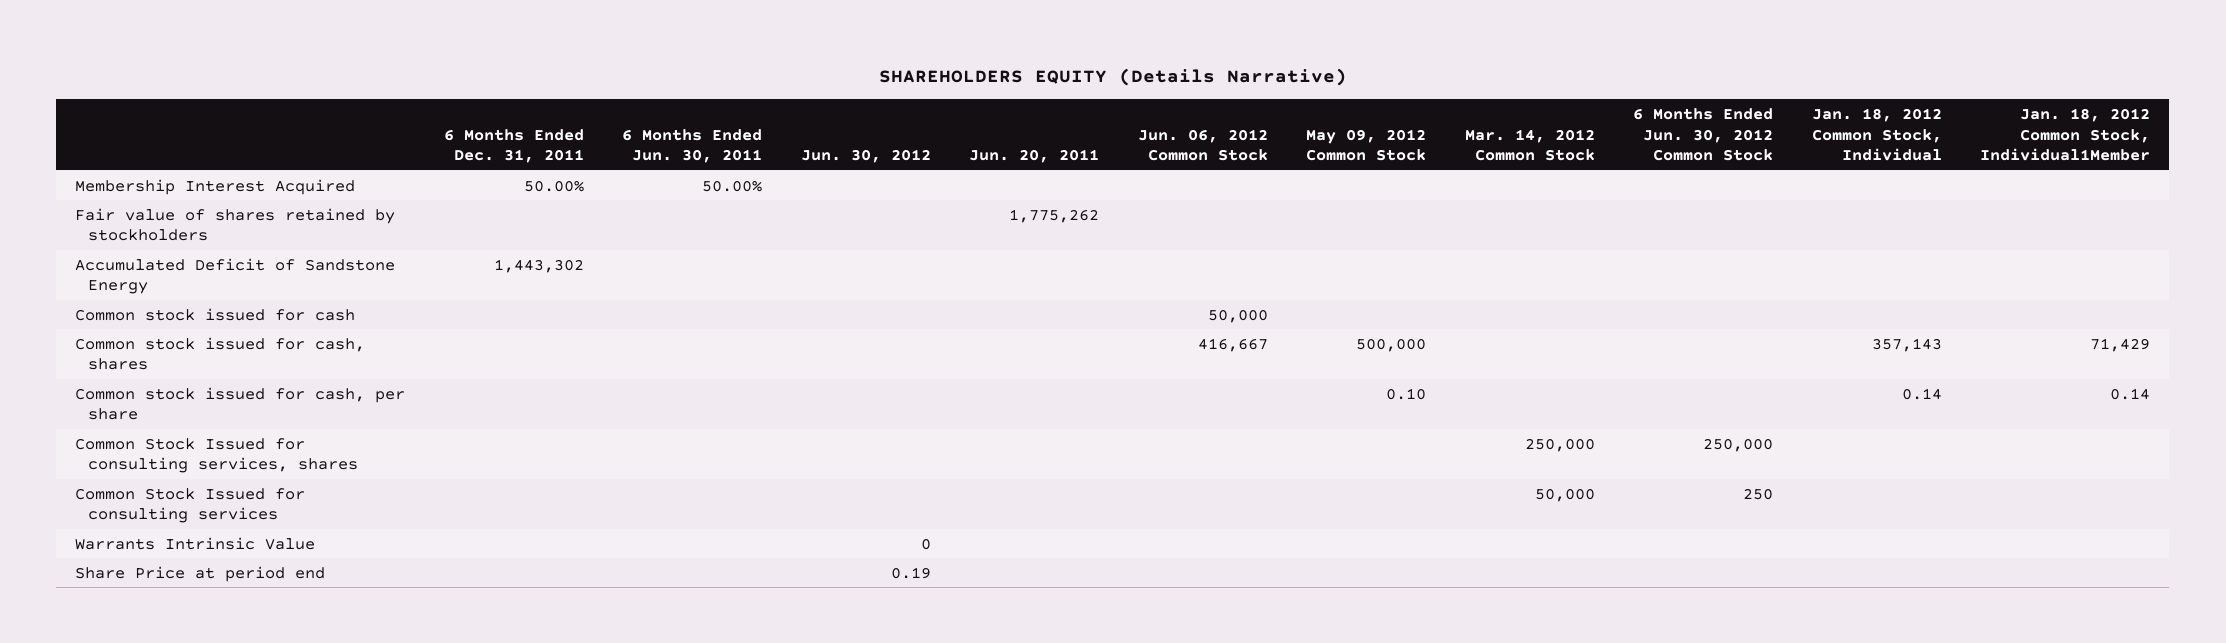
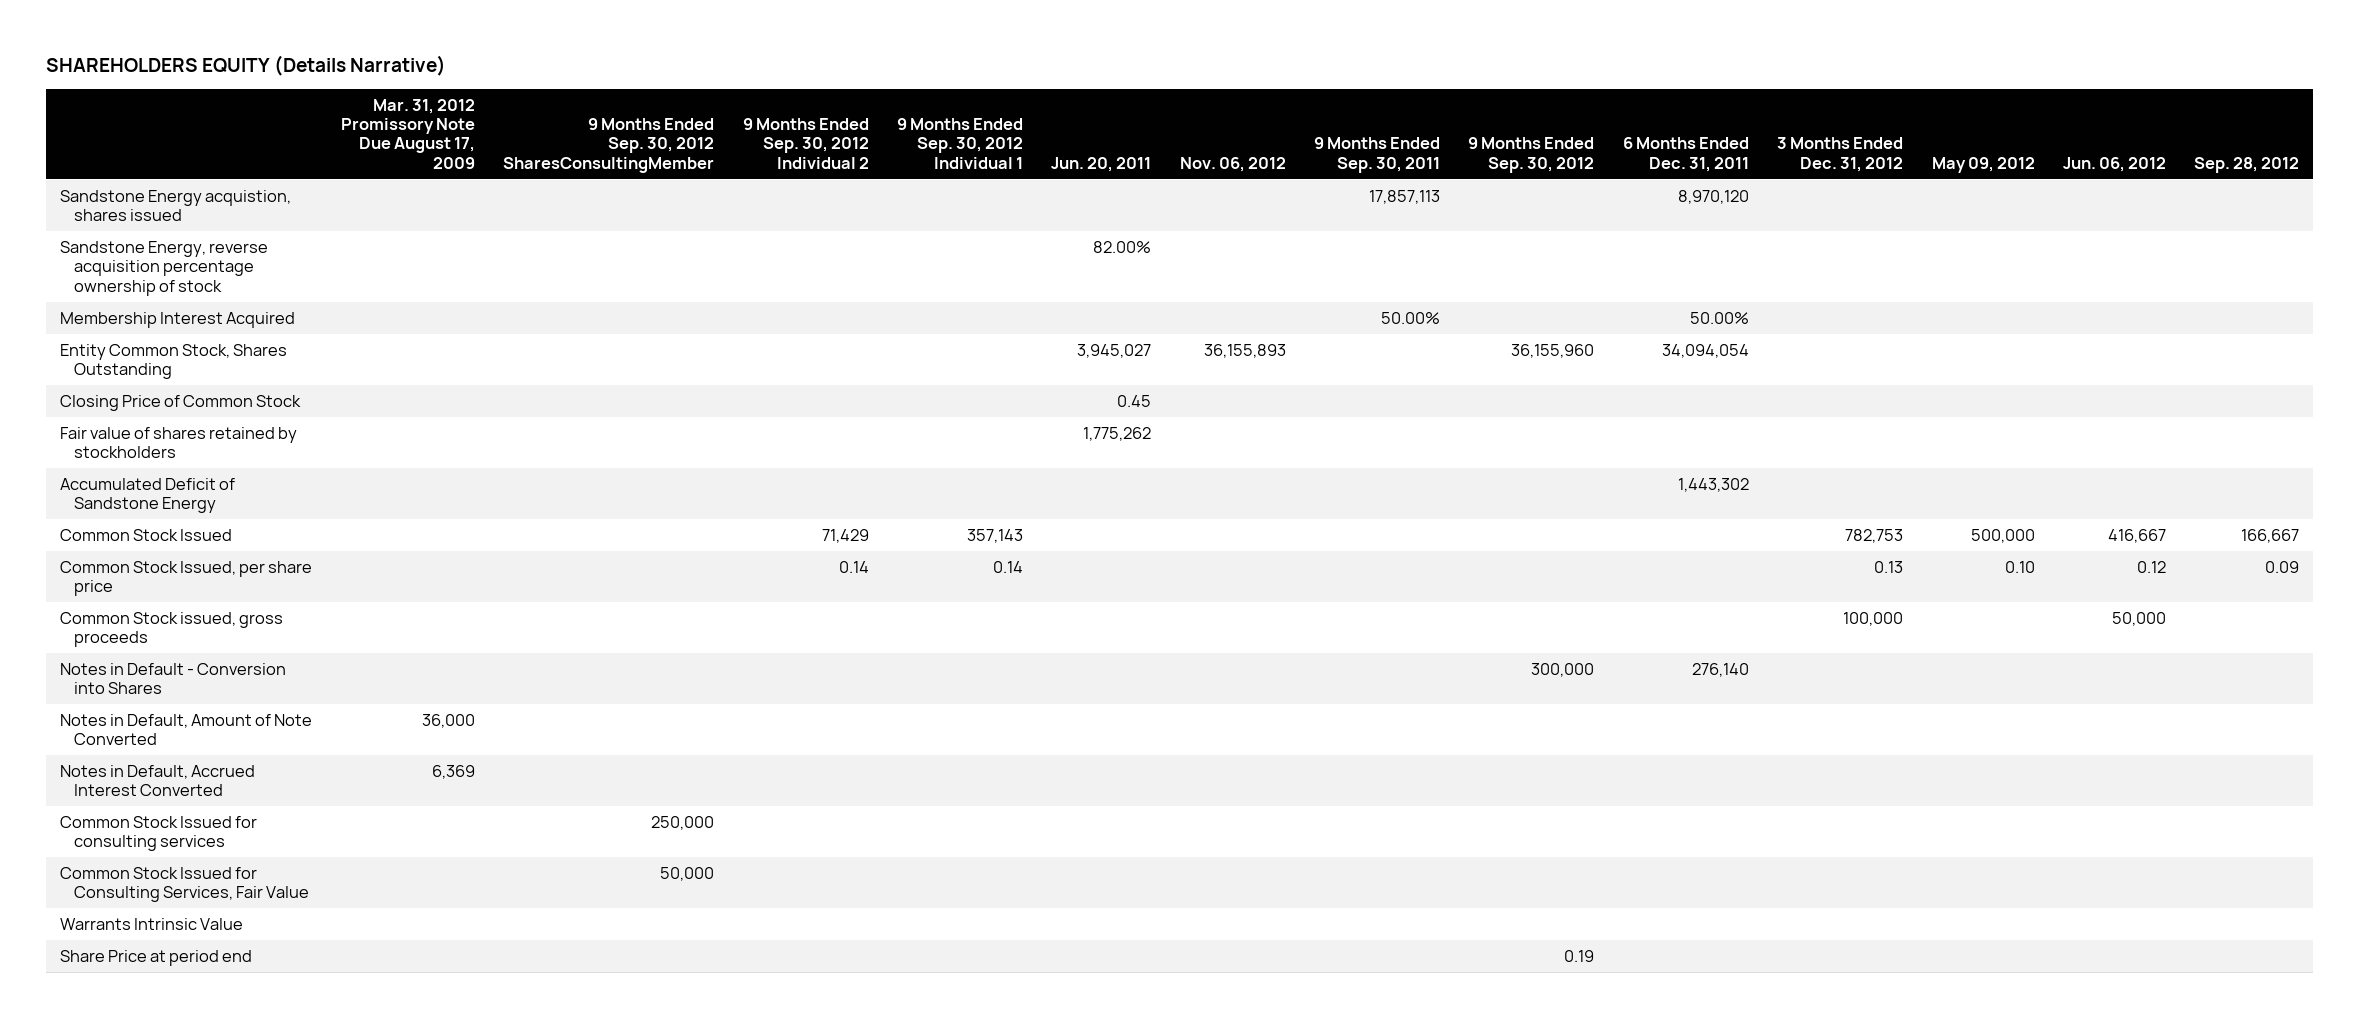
- | 6 Months Ended Dec. 31, 2011 | 6 Months Ended Jun. 30, 2011 | Jun. 30, 2012 | Jun. 20, 2011 | Jun. 06, 2012 Common Stock | May 09, 2012 Common Stock | Mar. 14, 2012 Common Stock | 6 Months Ended Jun. 30, 2012 Common Stock | Jan. 18, 2012 Common Stock, Individual | Jan. 18, 2012 Common Stock, Individual1Member
+ | Mar. 31, 2012 Promissory Note Due August 17, 2009 | 9 Months Ended Sep. 30, 2012 SharesConsultingMember | 9 Months Ended Sep. 30, 2012 Individual 2 | 9 Months Ended Sep. 30, 2012 Individual 1 | Jun. 20, 2011 | Nov. 06, 2012 | 9 Months Ended Sep. 30, 2011 | 9 Months Ended Sep. 30, 2012 | 6 Months Ended Dec. 31, 2011 | 3 Months Ended Dec. 31, 2012 | May 09, 2012 | Jun. 06, 2012 | Sep. 28, 2012
+ Sandstone Energy acquistion, shares issued | | | | | | | 17,857,113 | | 8,970,120 | | | |
+ Sandstone Energy, reverse acquisition percentage ownership of stock | | | | | 82.00% | | | | | | | |
+ Entity Common Stock, Shares Outstanding | | | | | 3,945,027 | 36,155,893 | | 36,155,960 | 34,094,054 | | | |
+ Closing Price of Common Stock | | | | | 0.45 | | | | | | | |
- Common stock issued for cash | | | | | 50,000 | | | | |
- Common stock issued for cash, shares | | | | | 416,667 | 500,000 | | | 357,143 | 71,429
- Common stock issued for cash, per share | | | | | | 0.10 | | | 0.14 | 0.14
- Common Stock Issued for consulting services, shares | | | | | | | 250,000 | 250,000 | |
+ Common Stock Issued | | | 71,429 | 357,143 | | | | | | 782,753 | 500,000 | 416,667 | 166,667
+ Common Stock Issued, per share price | | | 0.14 | 0.14 | | | | | | 0.13 | 0.10 | 0.12 | 0.09
+ Common Stock issued, gross proceeds | | | | | | | | | | 100,000 | | 50,000 |
+ Notes in Default - Conversion into Shares | | | | | | | | 300,000 | 276,140 | | | |
+ Notes in Default, Amount of Note Converted | 36,000 | | | | | | | | | | | |
+ Notes in Default, Accrued Interest Converted | 6,369 | | | | | | | | | | | |
+ Common Stock Issued for Consulting Services, Fair Value | | 50,000 | | | | | | | | | | |

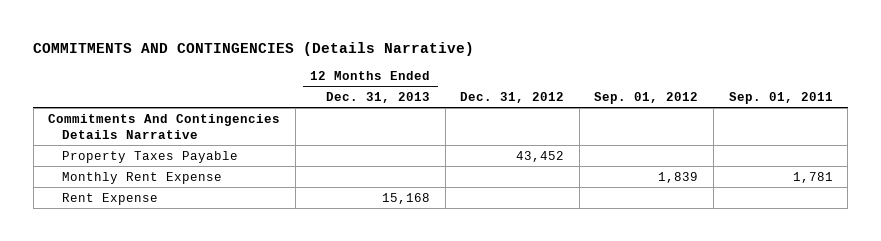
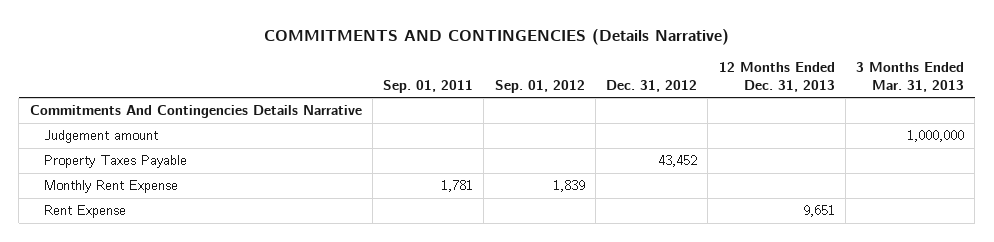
- | 12 Months Ended Dec. 31, 2013 | Dec. 31, 2012 | Sep. 01, 2012 | Sep. 01, 2011
+ | Sep. 01, 2011 | Sep. 01, 2012 | Dec. 31, 2012 | 12 Months Ended Dec. 31, 2013 | 3 Months Ended Mar. 31, 2013
+ Judgement amount | | | | | 1,000,000
- Rent Expense | 15,168 | | |
+ Rent Expense | | | | 9,651 |

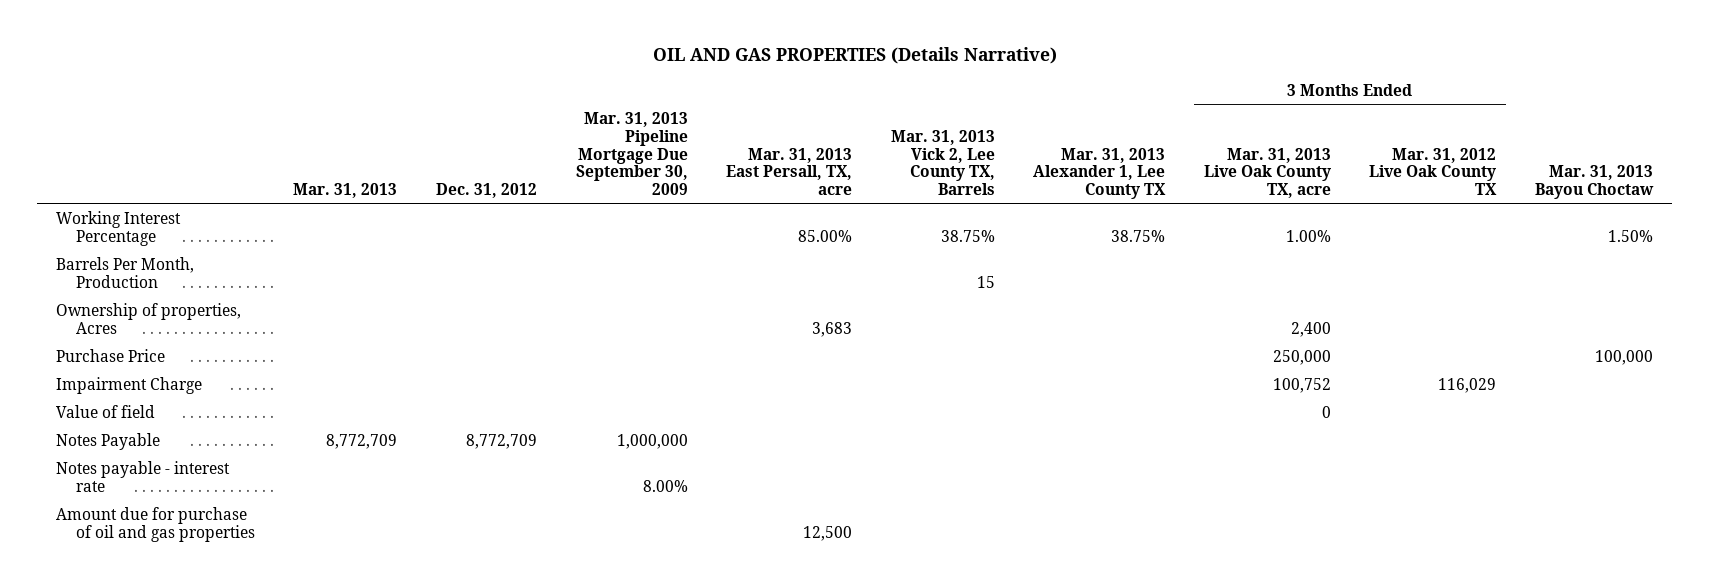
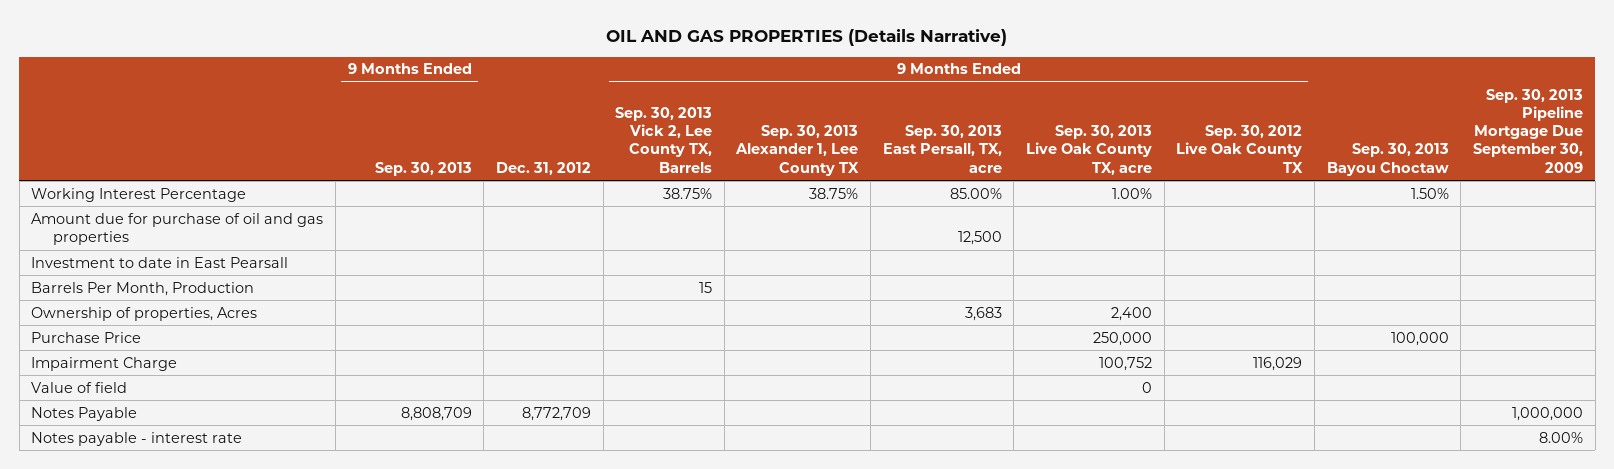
- | Mar. 31, 2013 | Dec. 31, 2012 | Mar. 31, 2013 Pipeline Mortgage Due September 30, 2009 | Mar. 31, 2013 East Persall, TX, acre | Mar. 31, 2013 Vick 2, Lee County TX, Barrels | Mar. 31, 2013 Alexander 1, Lee County TX | 3 Months Ended Mar. 31, 2013 Live Oak County TX, acre | 3 Months Ended Mar. 31, 2012 Live Oak County TX | Mar. 31, 2013 Bayou Choctaw
+ | 9 Months Ended Sep. 30, 2013 | Dec. 31, 2012 | 9 Months Ended Sep. 30, 2013 Vick 2, Lee County TX, Barrels | 9 Months Ended Sep. 30, 2013 Alexander 1, Lee County TX | 9 Months Ended Sep. 30, 2013 East Persall, TX, acre | 9 Months Ended Sep. 30, 2013 Live Oak County TX, acre | 9 Months Ended Sep. 30, 2012 Live Oak County TX | Sep. 30, 2013 Bayou Choctaw | Sep. 30, 2013 Pipeline Mortgage Due September 30, 2009
moved up: Amount due for purchase of oil and gas properties | | | | | 12,500 | | | |
+ Investment to date in East Pearsall

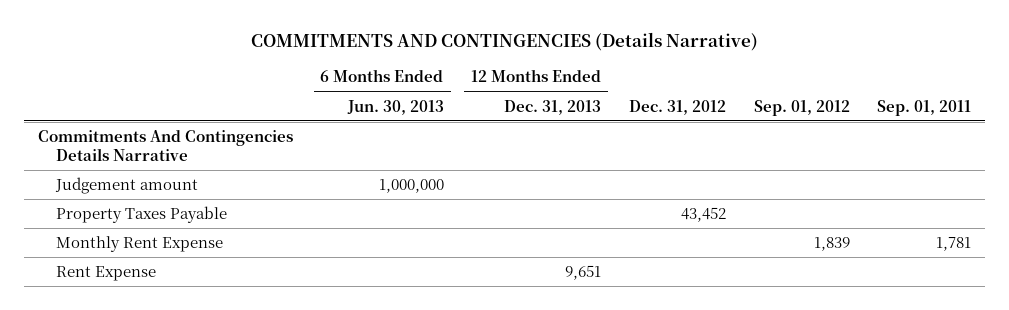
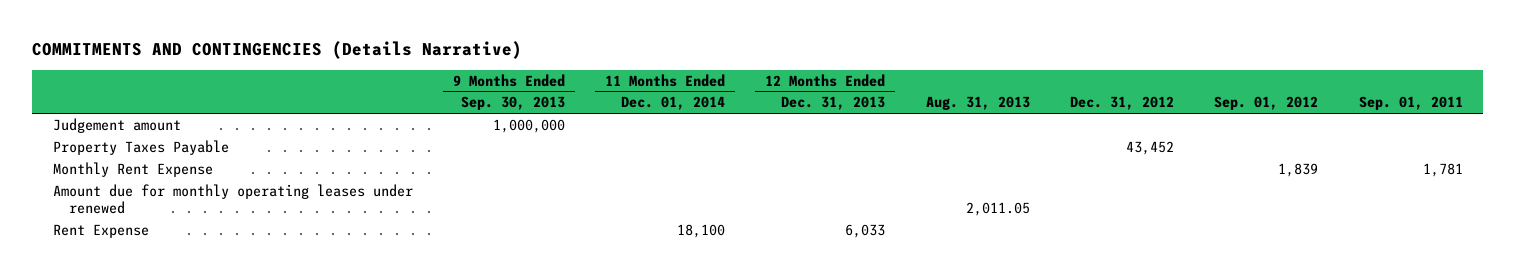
- | 6 Months Ended Jun. 30, 2013 | 12 Months Ended Dec. 31, 2013 | Dec. 31, 2012 | Sep. 01, 2012 | Sep. 01, 2011
+ | 9 Months Ended Sep. 30, 2013 | 11 Months Ended Dec. 01, 2014 | 12 Months Ended Dec. 31, 2013 | Aug. 31, 2013 | Dec. 31, 2012 | Sep. 01, 2012 | Sep. 01, 2011
- Commitments And Contingencies Details Narrative
- Rent Expense | | 9,651 | | |
+ Amount due for monthly operating leases under renewed | | | | 2,011.05 | | |
+ Rent Expense | | 18,100 | 6,033 | | | |

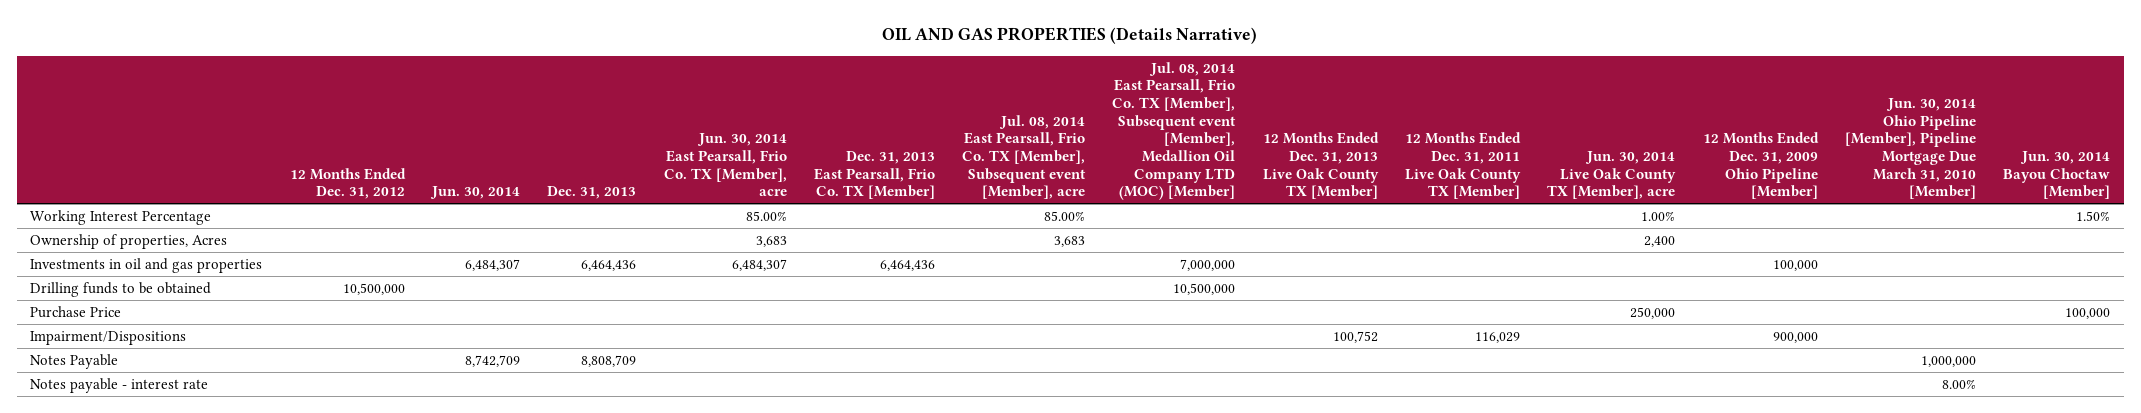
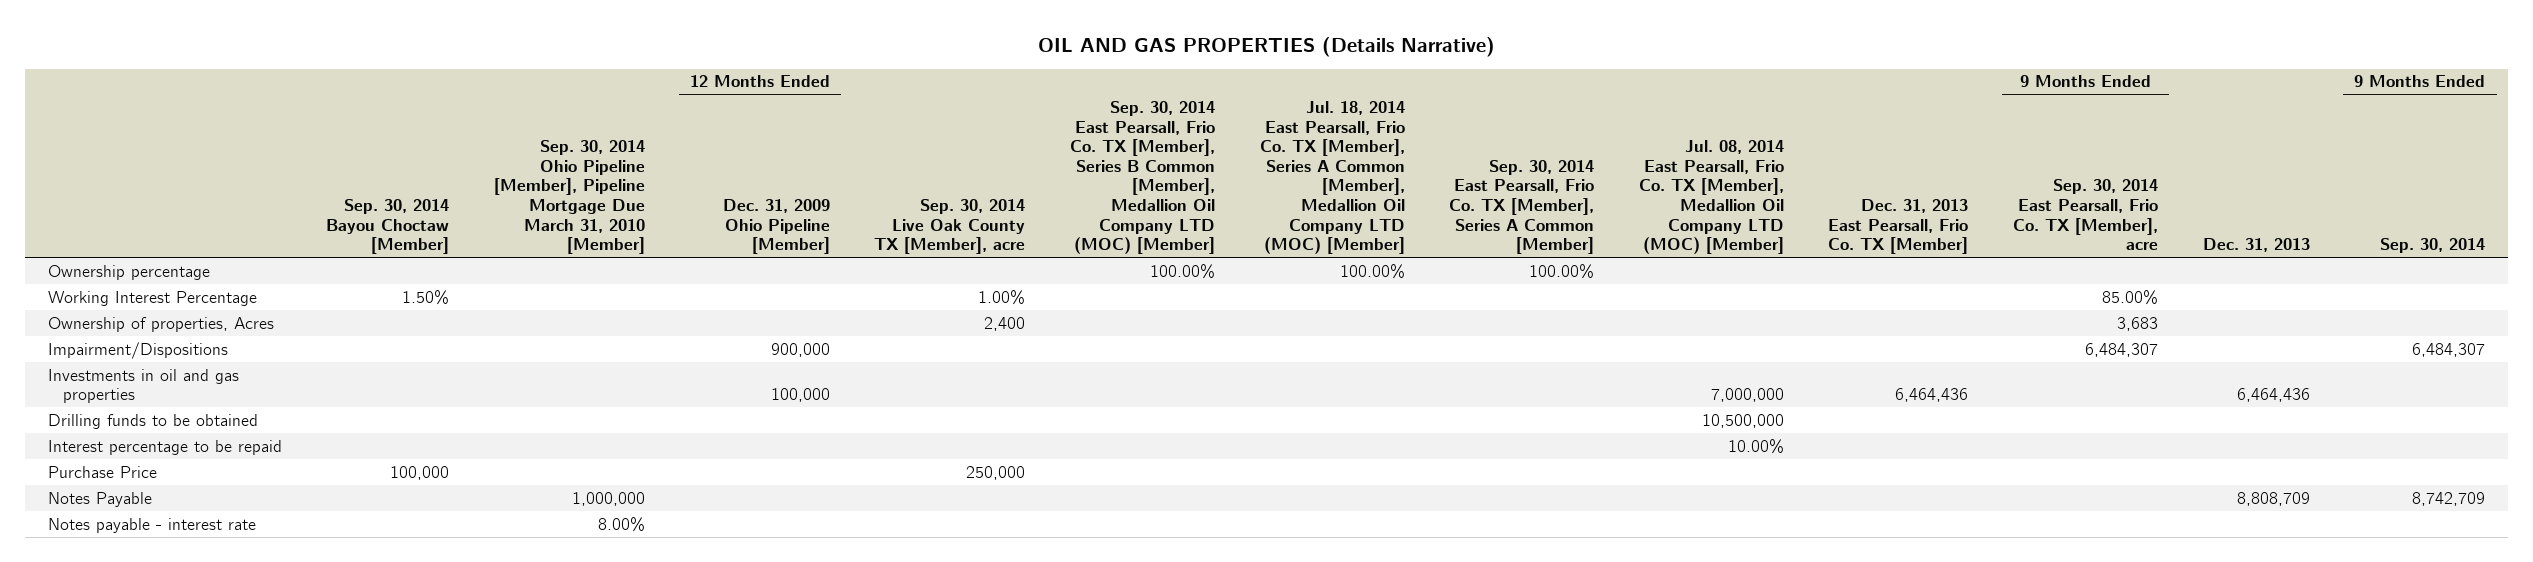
- | 12 Months Ended Dec. 31, 2012 | Jun. 30, 2014 | Dec. 31, 2013 | Jun. 30, 2014 East Pearsall, Frio Co. TX [Member], acre | Dec. 31, 2013 East Pearsall, Frio Co. TX [Member] | Jul. 08, 2014 East Pearsall, Frio Co. TX [Member], Subsequent event [Member], acre | Jul. 08, 2014 East Pearsall, Frio Co. TX [Member], Subsequent event [Member], Medallion Oil Company LTD (MOC) [Member] | 12 Months Ended Dec. 31, 2013 Live Oak County TX [Member] | 12 Months Ended Dec. 31, 2011 Live Oak County TX [Member] | Jun. 30, 2014 Live Oak County TX [Member], acre | 12 Months Ended Dec. 31, 2009 Ohio Pipeline [Member] | Jun. 30, 2014 Ohio Pipeline [Member], Pipeline Mortgage Due March 31, 2010 [Member] | Jun. 30, 2014 Bayou Choctaw [Member]
+ | Sep. 30, 2014 Bayou Choctaw [Member] | Sep. 30, 2014 Ohio Pipeline [Member], Pipeline Mortgage Due March 31, 2010 [Member] | 12 Months Ended Dec. 31, 2009 Ohio Pipeline [Member] | Sep. 30, 2014 Live Oak County TX [Member], acre | Sep. 30, 2014 East Pearsall, Frio Co. TX [Member], Series B Common [Member], Medallion Oil Company LTD (MOC) [Member] | Jul. 18, 2014 East Pearsall, Frio Co. TX [Member], Series A Common [Member], Medallion Oil Company LTD (MOC) [Member] | Sep. 30, 2014 East Pearsall, Frio Co. TX [Member], Series A Common [Member] | Jul. 08, 2014 East Pearsall, Frio Co. TX [Member], Medallion Oil Company LTD (MOC) [Member] | Dec. 31, 2013 East Pearsall, Frio Co. TX [Member] | 9 Months Ended Sep. 30, 2014 East Pearsall, Frio Co. TX [Member], acre | Dec. 31, 2013 | 9 Months Ended Sep. 30, 2014
+ Ownership percentage | | | | | 100.00% | 100.00% | 100.00% | | | | |
moved up: Impairment/Dispositions | | | 900,000 | | | | | | | 6,484,307 | | 6,484,307
+ Interest percentage to be repaid | | | | | | | | 10.00% | | | |

